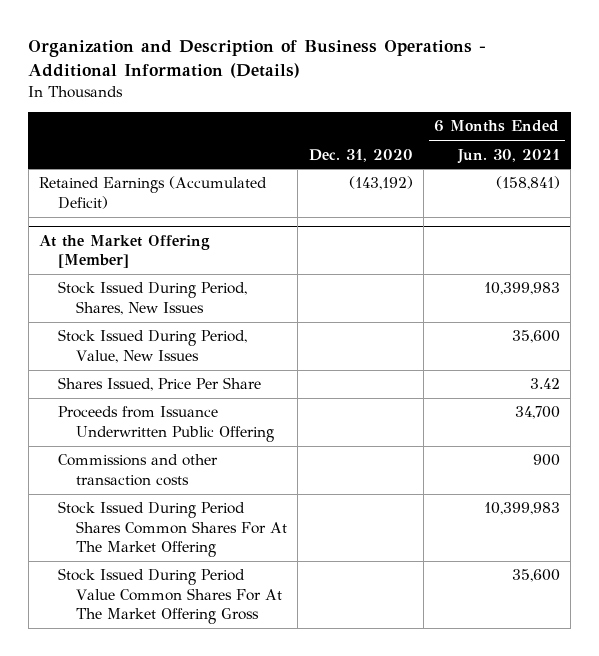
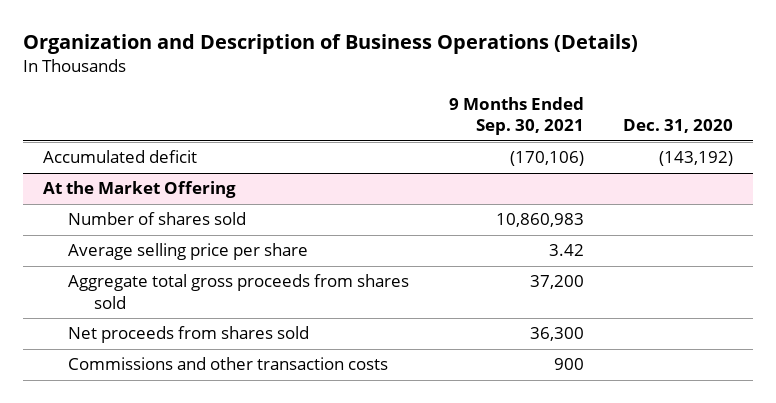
- Organization and Description of Business Operations - Additional Information (Details)
+ Organization and Description of Business Operations (Details)
- | Dec. 31, 2020 | 6 Months Ended Jun. 30, 2021
+ | 9 Months Ended Sep. 30, 2021 | Dec. 31, 2020
- Retained Earnings (Accumulated Deficit) | (143,192) | (158,841)
- At the Market Offering [Member]
- Stock Issued During Period, Shares, New Issues | | 10,399,983
- Stock Issued During Period, Value, New Issues | | 35,600
- Shares Issued, Price Per Share | | 3.42
- Proceeds from Issuance Underwritten Public Offering | | 34,700
+ Accumulated deficit | (170,106) | (143,192)
+ At the Market Offering
+ Number of shares sold | 10,860,983 |
+ Average selling price per share | 3.42 |
+ Aggregate total gross proceeds from shares sold | 37,200 |
+ Net proceeds from shares sold | 36,300 |
- Stock Issued During Period Shares Common Shares For At The Market Offering | | 10,399,983
- Stock Issued During Period Value Common Shares For At The Market Offering Gross | | 35,600

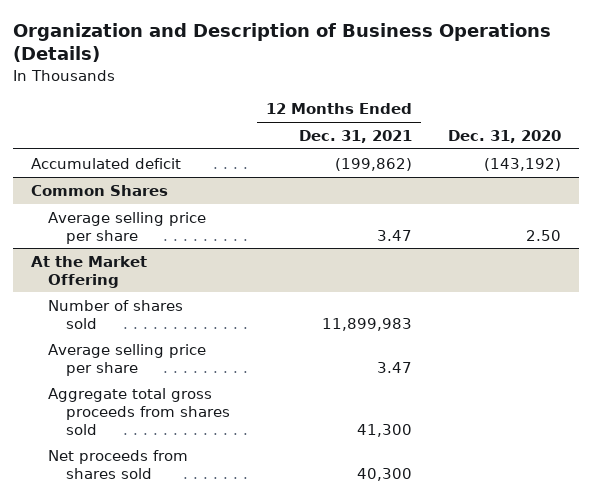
- | 9 Months Ended Sep. 30, 2021 | Dec. 31, 2020
+ | 12 Months Ended Dec. 31, 2021 | Dec. 31, 2020
+ Common Shares
+ Average selling price per share | 3.47 | 2.50
@ At the Market Offering
- Commissions and other transaction costs | 900 |

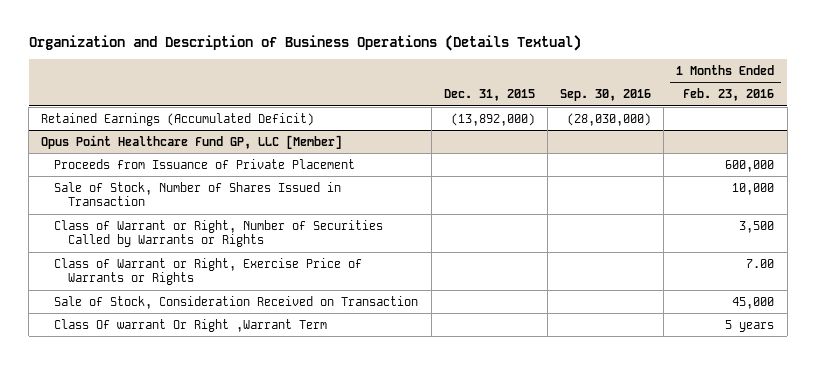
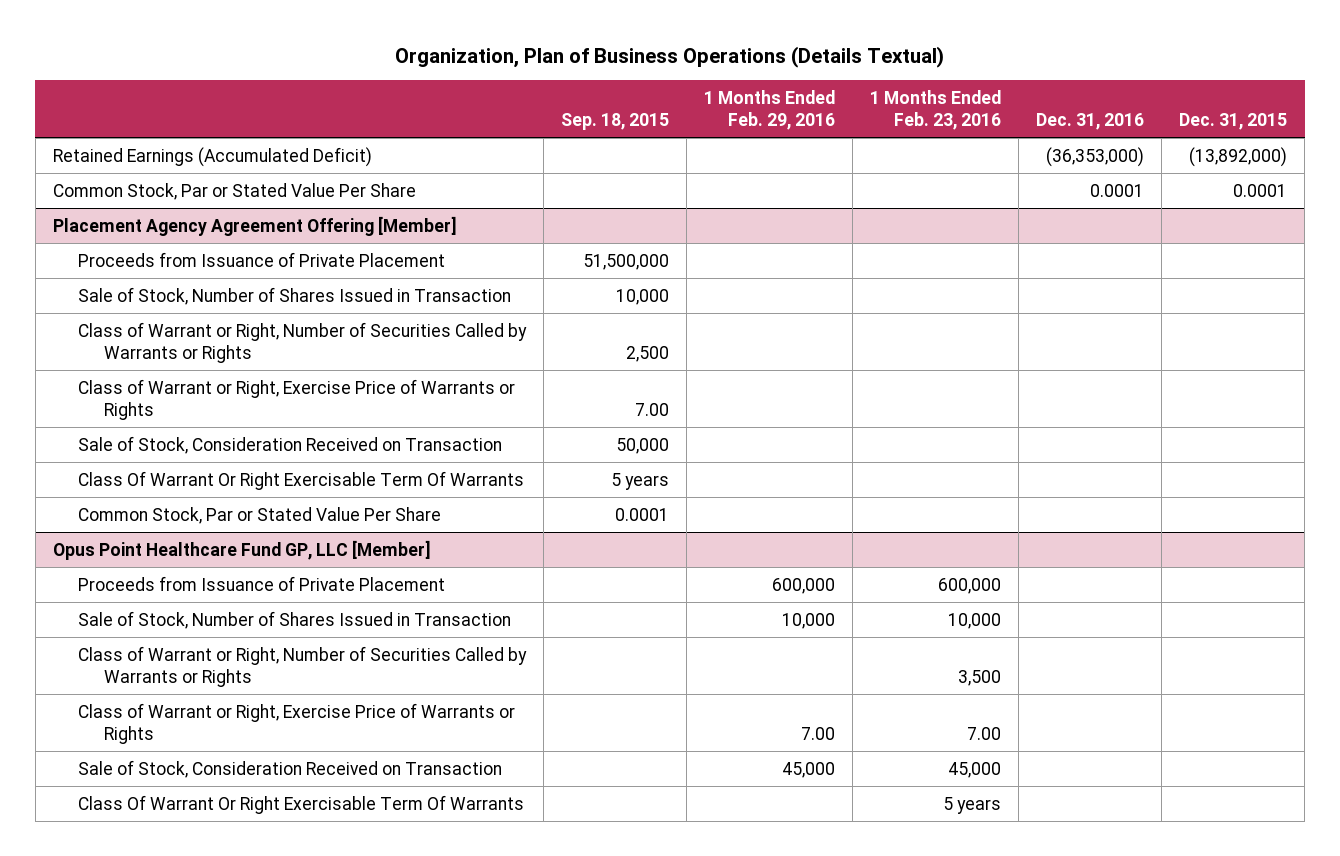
- Organization and Description of Business Operations (Details Textual)
+ Organization, Plan of Business Operations (Details Textual)
- | Dec. 31, 2015 | Sep. 30, 2016 | 1 Months Ended Feb. 23, 2016
+ | Sep. 18, 2015 | 1 Months Ended Feb. 29, 2016 | 1 Months Ended Feb. 23, 2016 | Dec. 31, 2016 | Dec. 31, 2015
+ Common Stock, Par or Stated Value Per Share | | | | 0.0001 | 0.0001
+ Placement Agency Agreement Offering [Member]
+ Proceeds from Issuance of Private Placement | 51,500,000 | | | |
+ Sale of Stock, Number of Shares Issued in Transaction | 10,000 | | | |
+ Class of Warrant or Right, Number of Securities Called by Warrants or Rights | 2,500 | | | |
+ Class of Warrant or Right, Exercise Price of Warrants or Rights | 7.00 | | | |
+ Sale of Stock, Consideration Received on Transaction | 50,000 | | | |
+ Class Of Warrant Or Right Exercisable Term Of Warrants | 5 years | | | |
+ Common Stock, Par or Stated Value Per Share | 0.0001 | | | |
@ Opus Point Healthcare Fund GP, LLC [Member]
- Class Of warrant Or Right ,Warrant Term | | | 5 years
+ Class Of Warrant Or Right Exercisable Term Of Warrants | | | 5 years | |

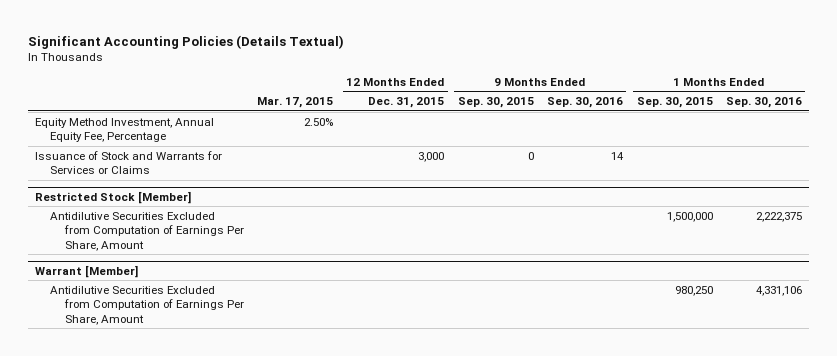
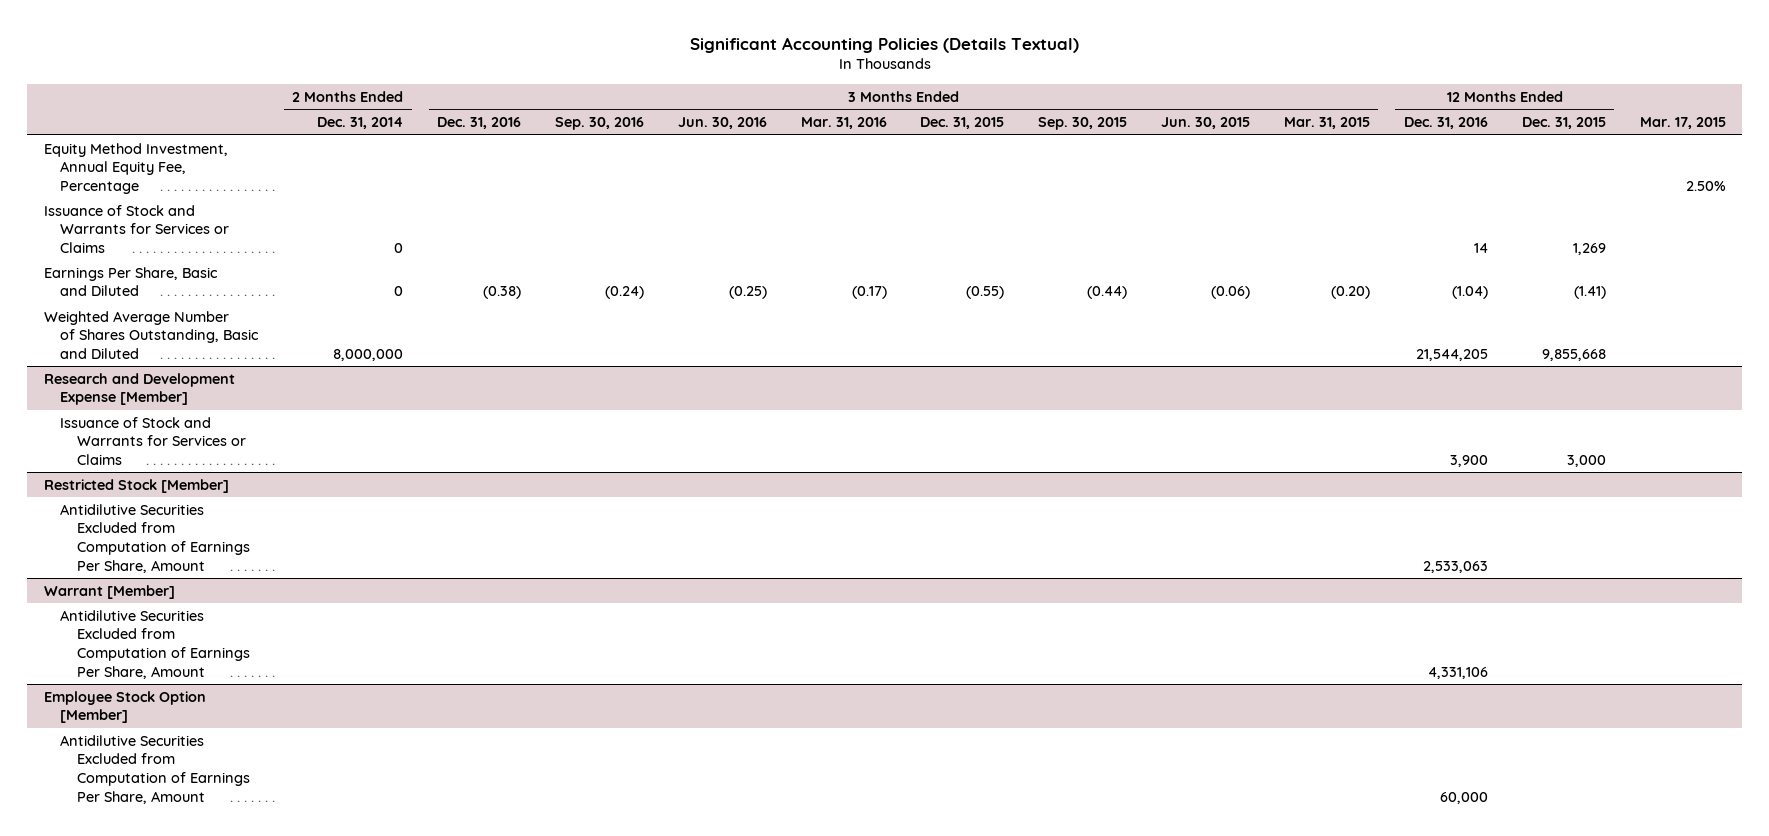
- | Mar. 17, 2015 | 12 Months Ended Dec. 31, 2015 | 9 Months Ended Sep. 30, 2015 | 9 Months Ended Sep. 30, 2016 | 1 Months Ended Sep. 30, 2015 | 1 Months Ended Sep. 30, 2016
+ | 2 Months Ended Dec. 31, 2014 | 3 Months Ended Dec. 31, 2016 | 3 Months Ended Sep. 30, 2016 | 3 Months Ended Jun. 30, 2016 | 3 Months Ended Mar. 31, 2016 | 3 Months Ended Dec. 31, 2015 | 3 Months Ended Sep. 30, 2015 | 3 Months Ended Jun. 30, 2015 | 3 Months Ended Mar. 31, 2015 | 12 Months Ended Dec. 31, 2016 | 12 Months Ended Dec. 31, 2015 | Mar. 17, 2015
- Issuance of Stock and Warrants for Services or Claims | | 3,000 | 0 | 14 | |
+ Issuance of Stock and Warrants for Services or Claims | 0 | | | | | | | | | 14 | 1,269 |
+ Earnings Per Share, Basic and Diluted | 0 | (0.38) | (0.24) | (0.25) | (0.17) | (0.55) | (0.44) | (0.06) | (0.20) | (1.04) | (1.41) |
+ Weighted Average Number of Shares Outstanding, Basic and Diluted | 8,000,000 | | | | | | | | | 21,544,205 | 9,855,668 |
+ Research and Development Expense [Member]
+ Issuance of Stock and Warrants for Services or Claims | | | | | | | | | | 3,900 | 3,000 |
+ Employee Stock Option [Member]
+ Antidilutive Securities Excluded from Computation of Earnings Per Share, Amount | | | | | | | | | | 60,000 | |

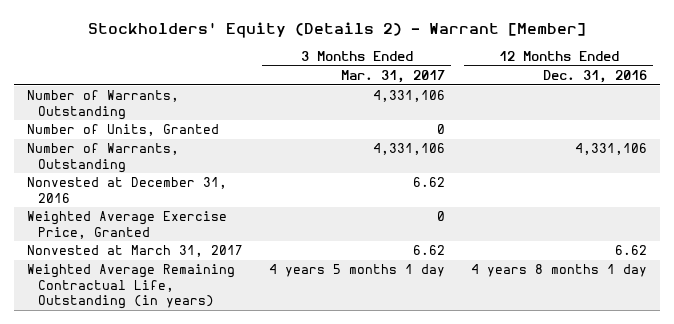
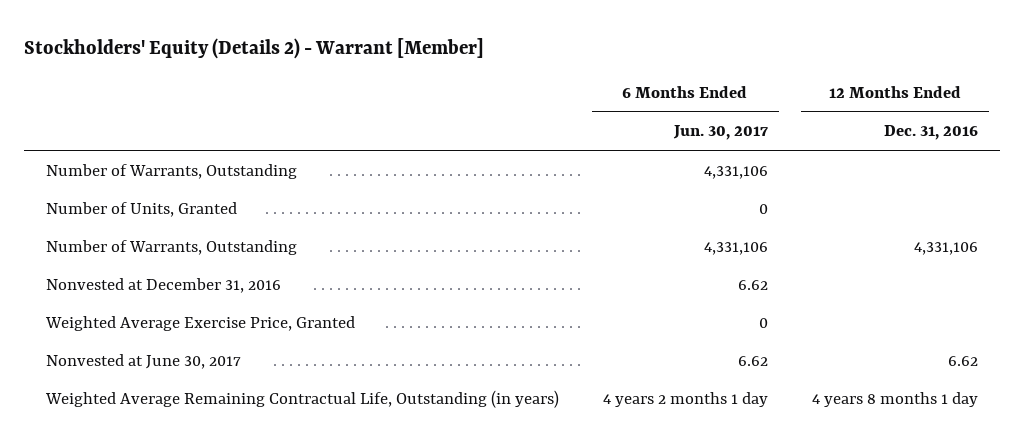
- | 3 Months Ended Mar. 31, 2017 | 12 Months Ended Dec. 31, 2016
+ | 6 Months Ended Jun. 30, 2017 | 12 Months Ended Dec. 31, 2016
- Nonvested at March 31, 2017 | 6.62 | 6.62
+ Nonvested at June 30, 2017 | 6.62 | 6.62

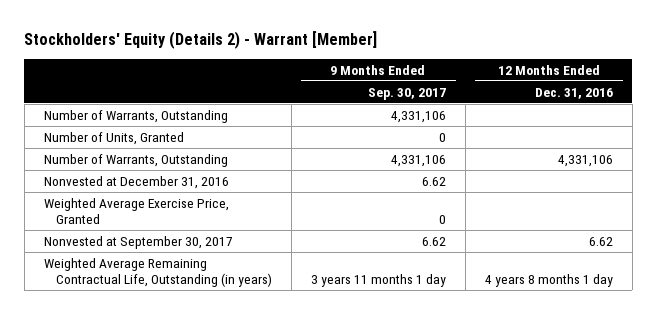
- | 6 Months Ended Jun. 30, 2017 | 12 Months Ended Dec. 31, 2016
+ | 9 Months Ended Sep. 30, 2017 | 12 Months Ended Dec. 31, 2016
- Nonvested at June 30, 2017 | 6.62 | 6.62
+ Nonvested at September 30, 2017 | 6.62 | 6.62

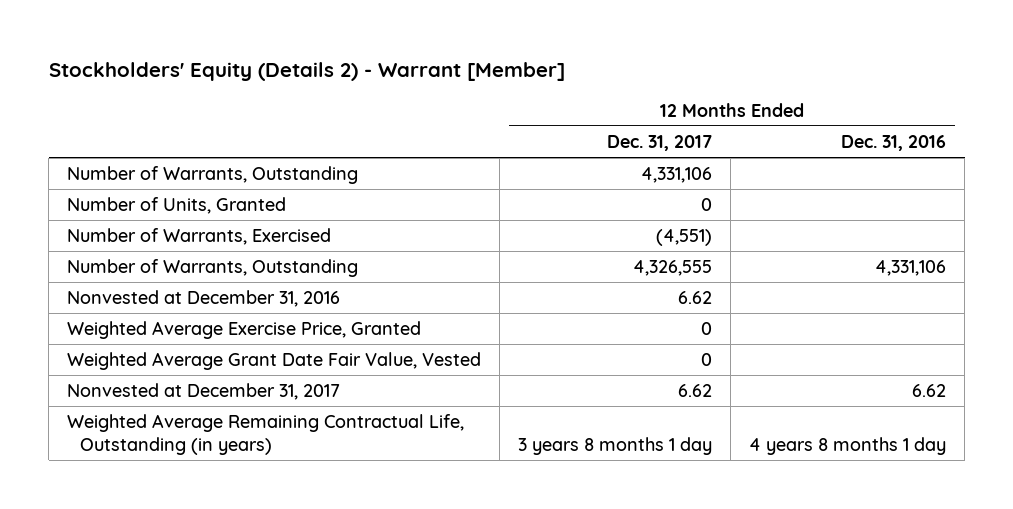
- | 9 Months Ended Sep. 30, 2017 | 12 Months Ended Dec. 31, 2016
+ | 12 Months Ended Dec. 31, 2017 | 12 Months Ended Dec. 31, 2016
+ Number of Warrants, Exercised | (4,551) |
- Nonvested at September 30, 2017 | 6.62 | 6.62
+ Weighted Average Grant Date Fair Value, Vested | 0 |
+ Nonvested at December 31, 2017 | 6.62 | 6.62

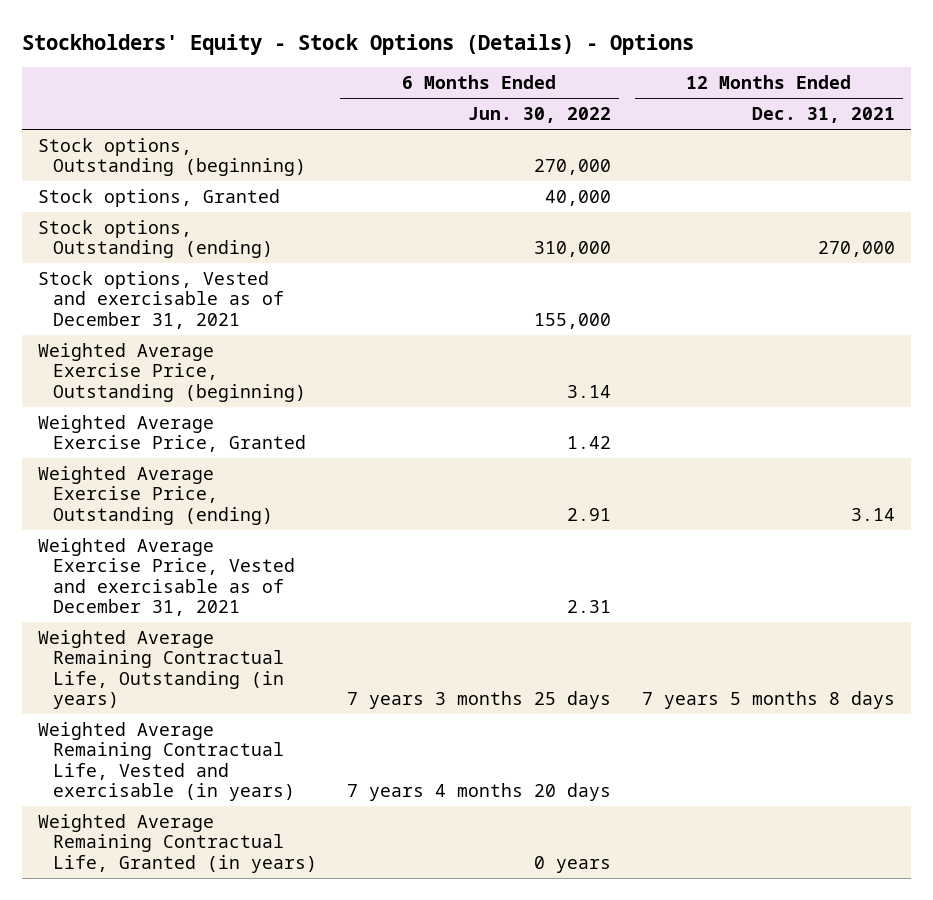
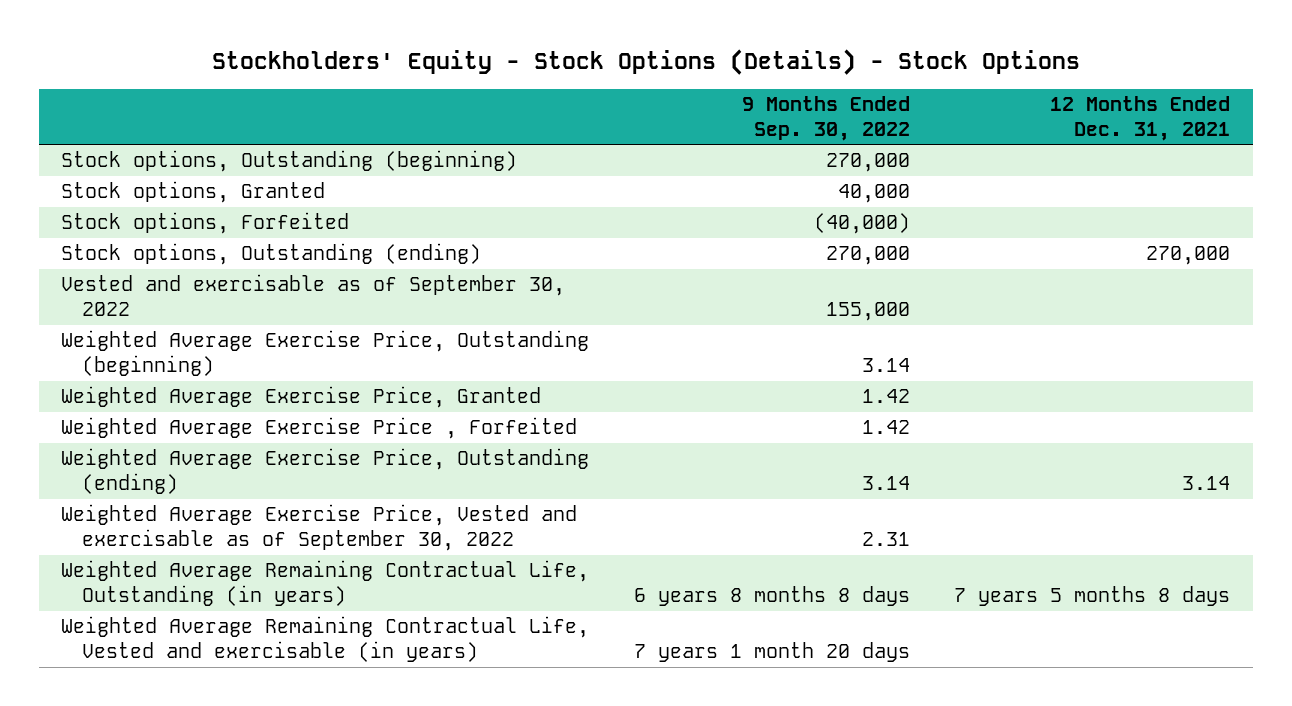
- Stockholders' Equity - Stock Options (Details) - Options
+ Stockholders' Equity - Stock Options (Details) - Stock Options
- | 6 Months Ended Jun. 30, 2022 | 12 Months Ended Dec. 31, 2021
+ | 9 Months Ended Sep. 30, 2022 | 12 Months Ended Dec. 31, 2021
+ Stock options, Forfeited | (40,000) |
- Stock options, Vested and exercisable as of December 31, 2021 | 155,000 |
+ Vested and exercisable as of September 30, 2022 | 155,000 |
+ Weighted Average Exercise Price , Forfeited | 1.42 |
- Weighted Average Exercise Price, Vested and exercisable as of December 31, 2021 | 2.31 |
+ Weighted Average Exercise Price, Vested and exercisable as of September 30, 2022 | 2.31 |
- Weighted Average Remaining Contractual Life, Granted (in years) | 0 years |

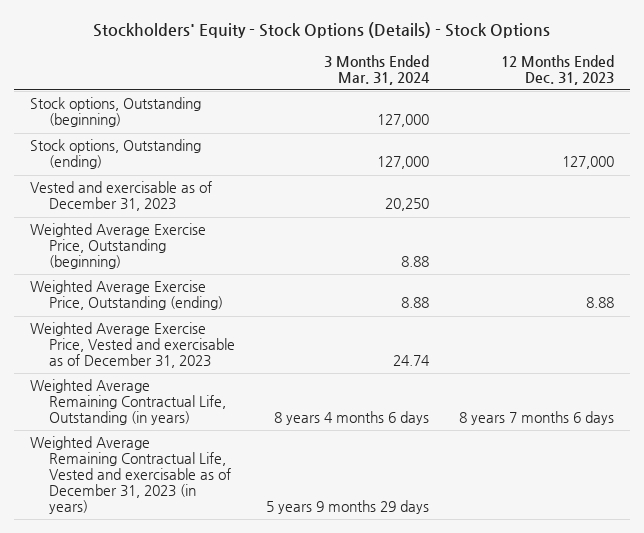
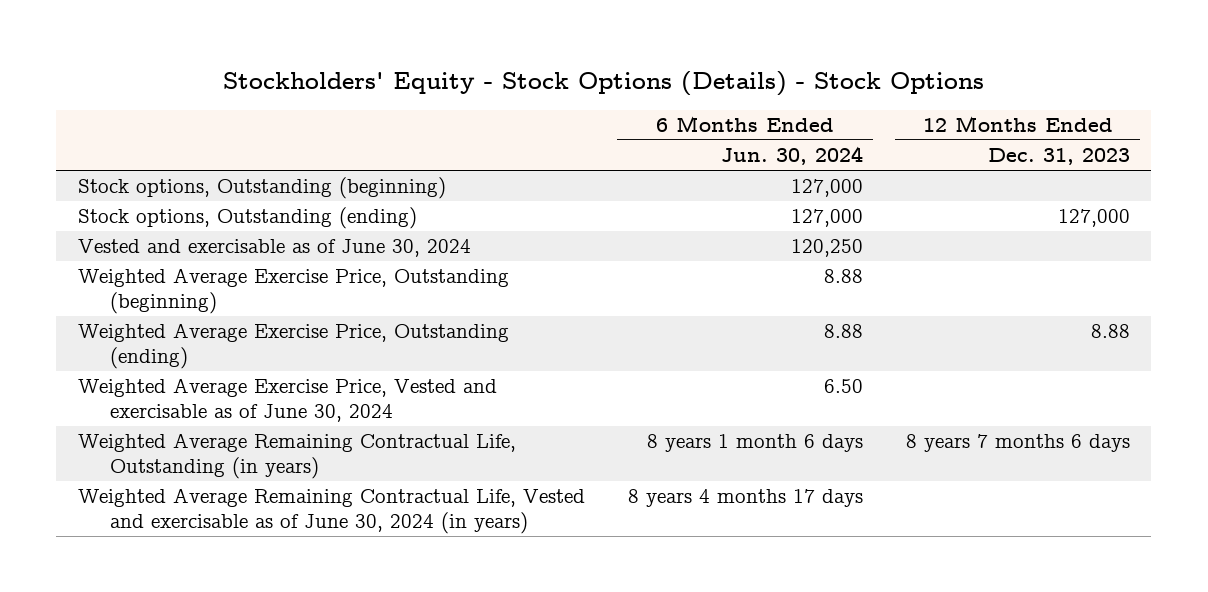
- | 3 Months Ended Mar. 31, 2024 | 12 Months Ended Dec. 31, 2023
+ | 6 Months Ended Jun. 30, 2024 | 12 Months Ended Dec. 31, 2023
- Vested and exercisable as of December 31, 2023 | 20,250 |
+ Vested and exercisable as of June 30, 2024 | 120,250 |
- Weighted Average Exercise Price, Vested and exercisable as of December 31, 2023 | 24.74 |
+ Weighted Average Exercise Price, Vested and exercisable as of June 30, 2024 | 6.50 |
- Weighted Average Remaining Contractual Life, Vested and exercisable as of December 31, 2023 (in years) | 5 years 9 months 29 days |
+ Weighted Average Remaining Contractual Life, Vested and exercisable as of June 30, 2024 (in years) | 8 years 4 months 17 days |

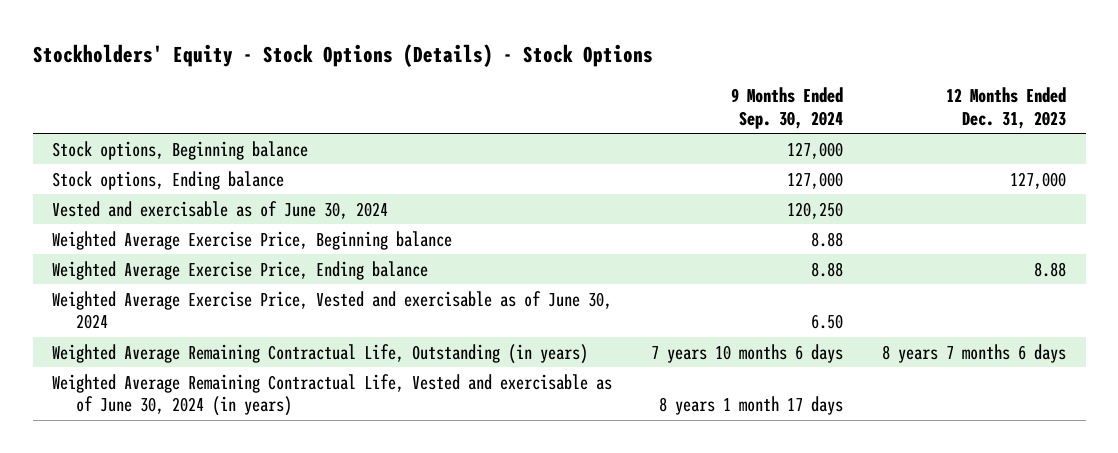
- | 6 Months Ended Jun. 30, 2024 | 12 Months Ended Dec. 31, 2023
+ | 9 Months Ended Sep. 30, 2024 | 12 Months Ended Dec. 31, 2023
- Stock options, Outstanding (beginning) | 127,000 |
- Stock options, Outstanding (ending) | 127,000 | 127,000
+ Stock options, Beginning balance | 127,000 |
+ Stock options, Ending balance | 127,000 | 127,000
- Weighted Average Exercise Price, Outstanding (beginning) | 8.88 |
- Weighted Average Exercise Price, Outstanding (ending) | 8.88 | 8.88
+ Weighted Average Exercise Price, Beginning balance | 8.88 |
+ Weighted Average Exercise Price, Ending balance | 8.88 | 8.88

